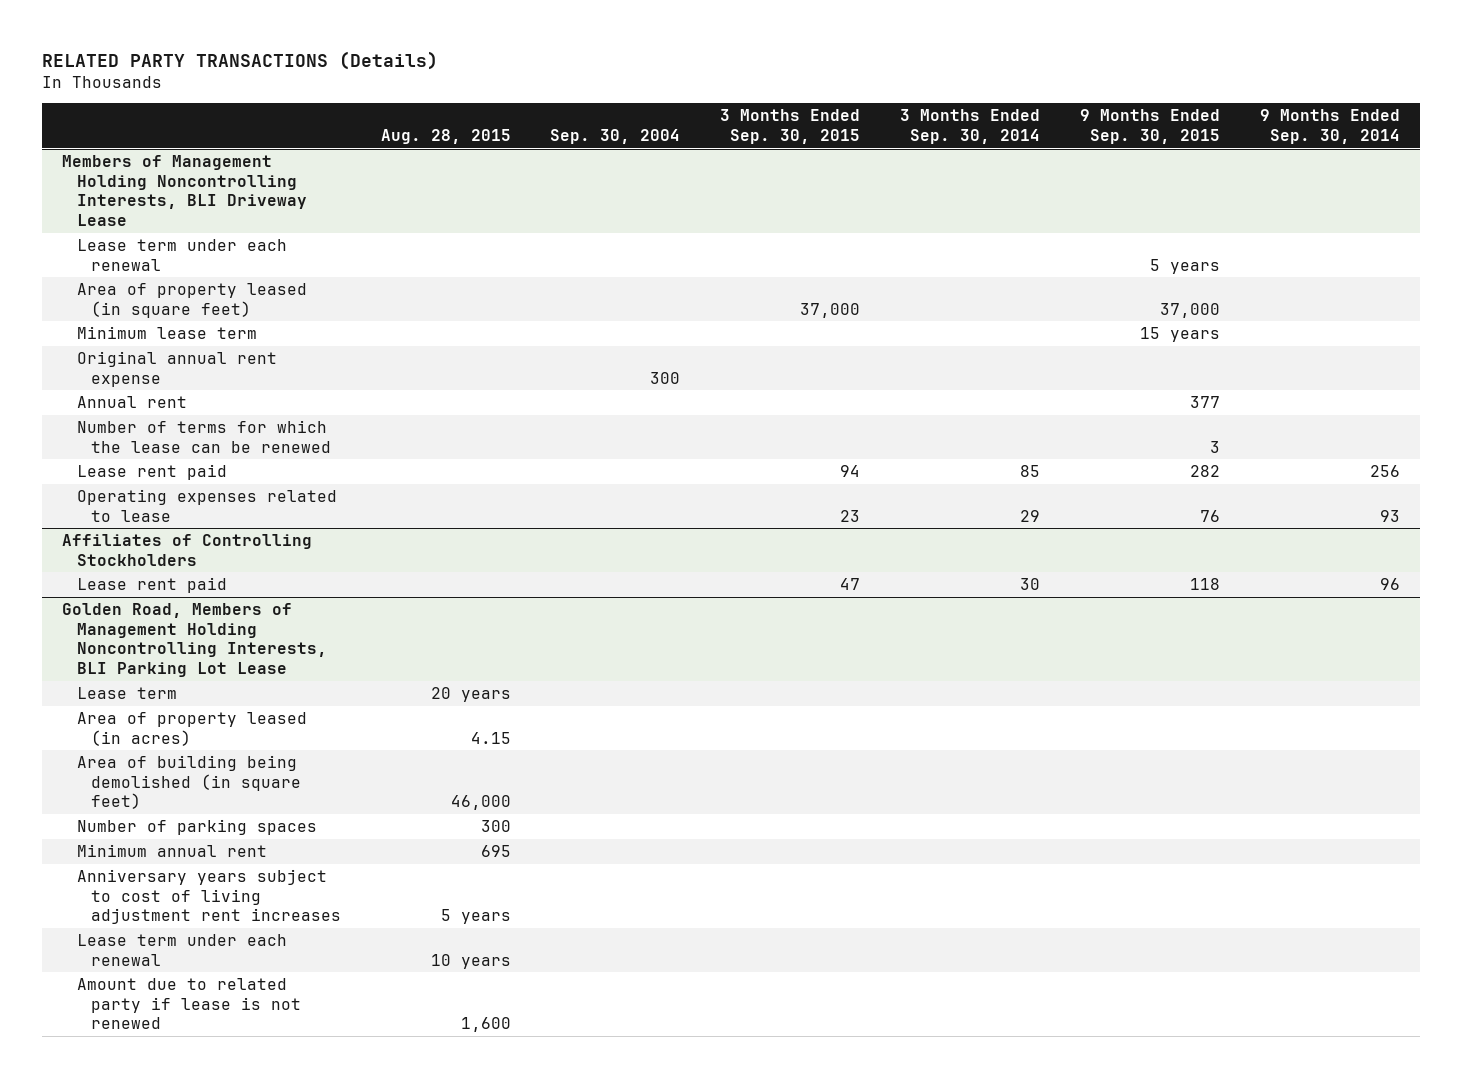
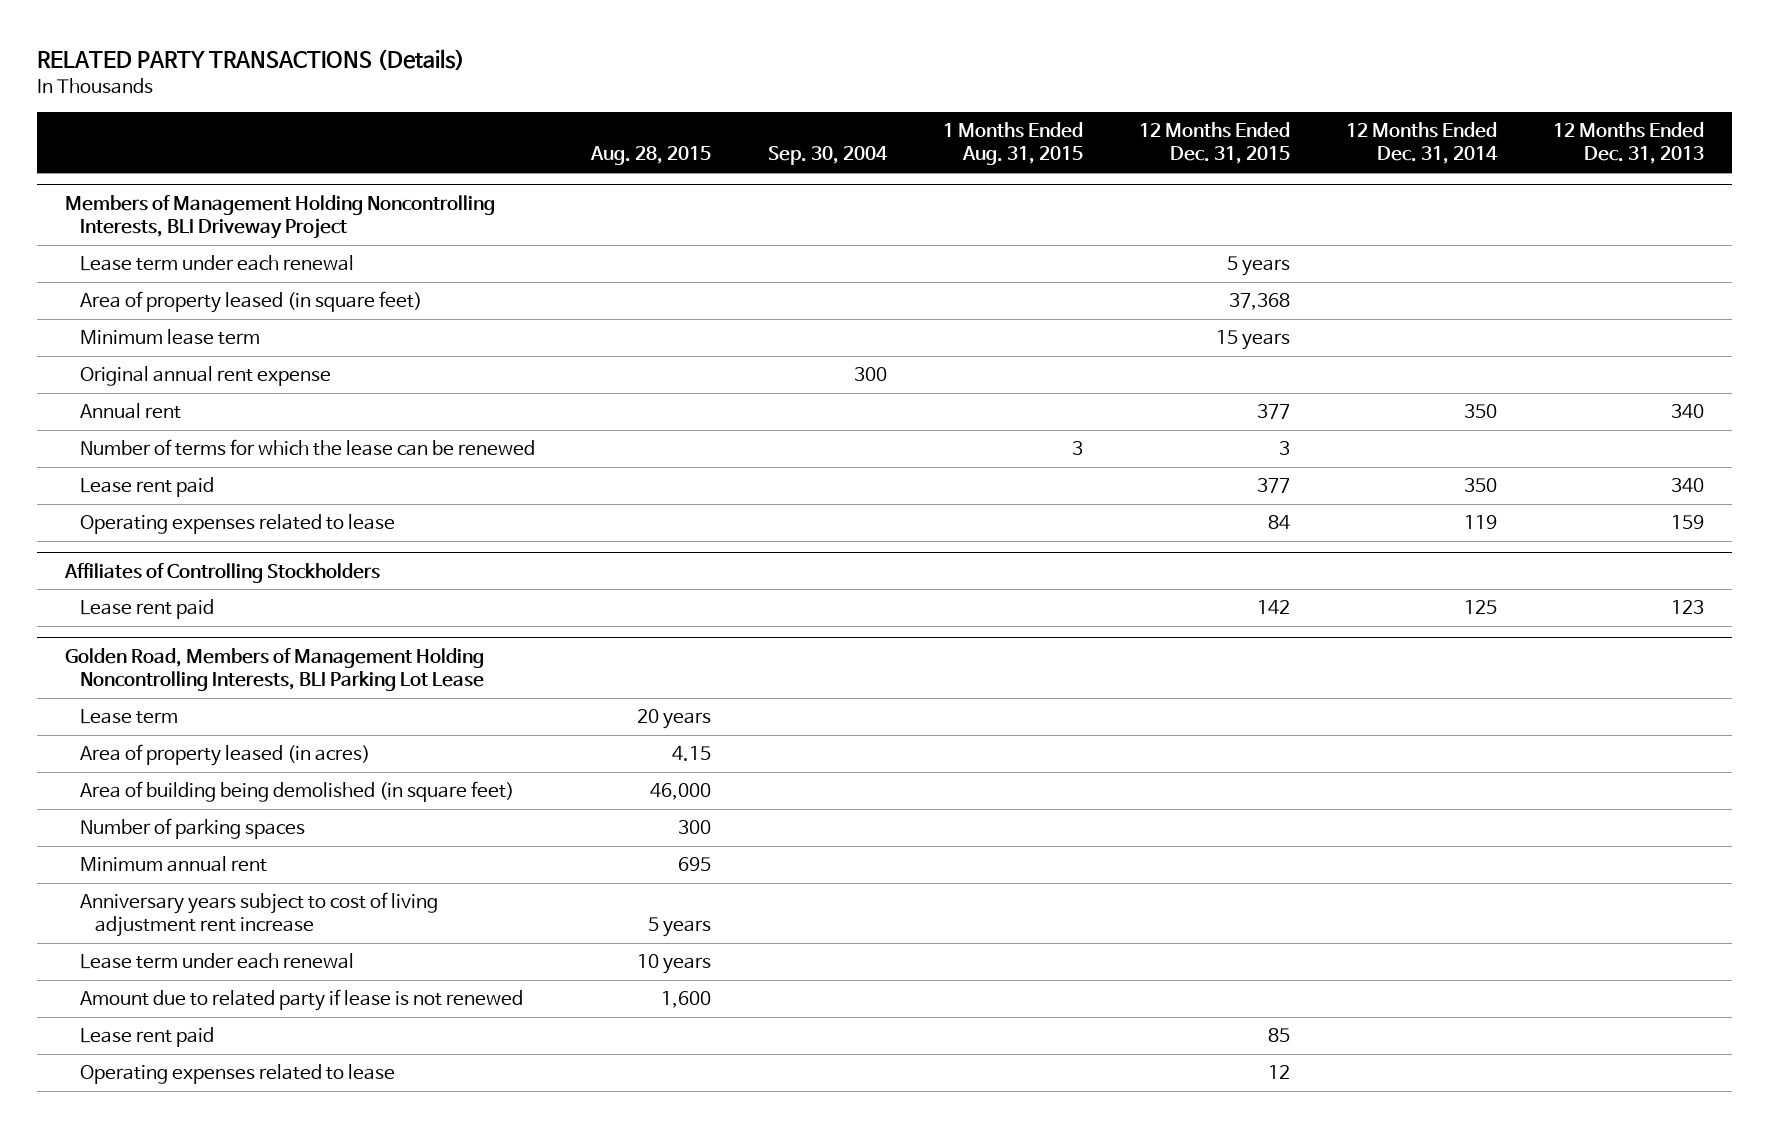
- | Aug. 28, 2015 | Sep. 30, 2004 | 3 Months Ended Sep. 30, 2015 | 3 Months Ended Sep. 30, 2014 | 9 Months Ended Sep. 30, 2015 | 9 Months Ended Sep. 30, 2014
+ | Aug. 28, 2015 | Sep. 30, 2004 | 1 Months Ended Aug. 31, 2015 | 12 Months Ended Dec. 31, 2015 | 12 Months Ended Dec. 31, 2014 | 12 Months Ended Dec. 31, 2013
- Members of Management Holding Noncontrolling Interests, BLI Driveway Lease
+ Members of Management Holding Noncontrolling Interests, BLI Driveway Project
@ Golden Road, Members of Management Holding Noncontrolling Interests, BLI Parking Lot Lease
- Anniversary years subject to cost of living adjustment rent increases | 5 years | | | | |
+ Anniversary years subject to cost of living adjustment rent increase | 5 years | | | | |
+ Lease rent paid | | | | 85 | |
+ Operating expenses related to lease | | | | 12 | |

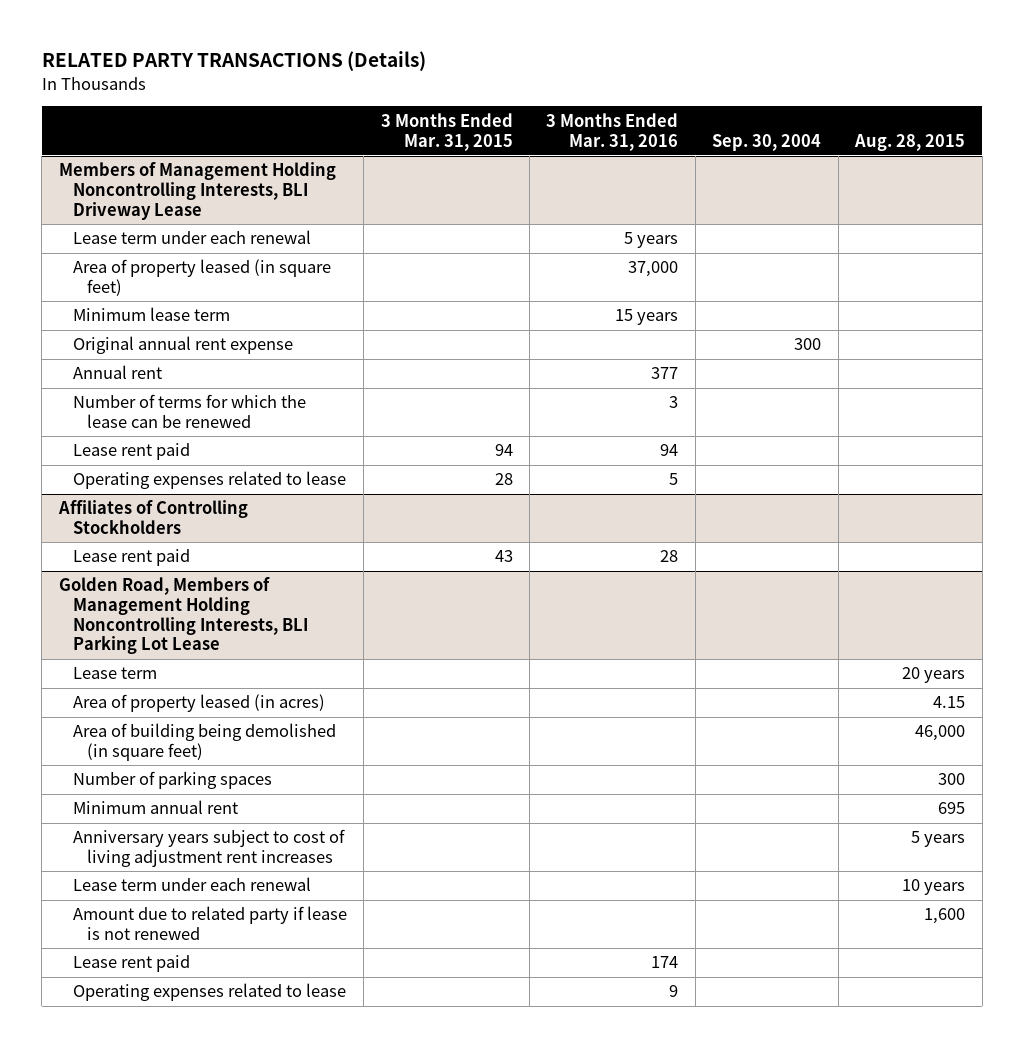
- | Aug. 28, 2015 | Sep. 30, 2004 | 1 Months Ended Aug. 31, 2015 | 12 Months Ended Dec. 31, 2015 | 12 Months Ended Dec. 31, 2014 | 12 Months Ended Dec. 31, 2013
+ | 3 Months Ended Mar. 31, 2015 | 3 Months Ended Mar. 31, 2016 | Sep. 30, 2004 | Aug. 28, 2015
- Members of Management Holding Noncontrolling Interests, BLI Driveway Project
+ Members of Management Holding Noncontrolling Interests, BLI Driveway Lease
@ Golden Road, Members of Management Holding Noncontrolling Interests, BLI Parking Lot Lease
- Anniversary years subject to cost of living adjustment rent increase | 5 years | | | | |
+ Anniversary years subject to cost of living adjustment rent increases | | | | 5 years

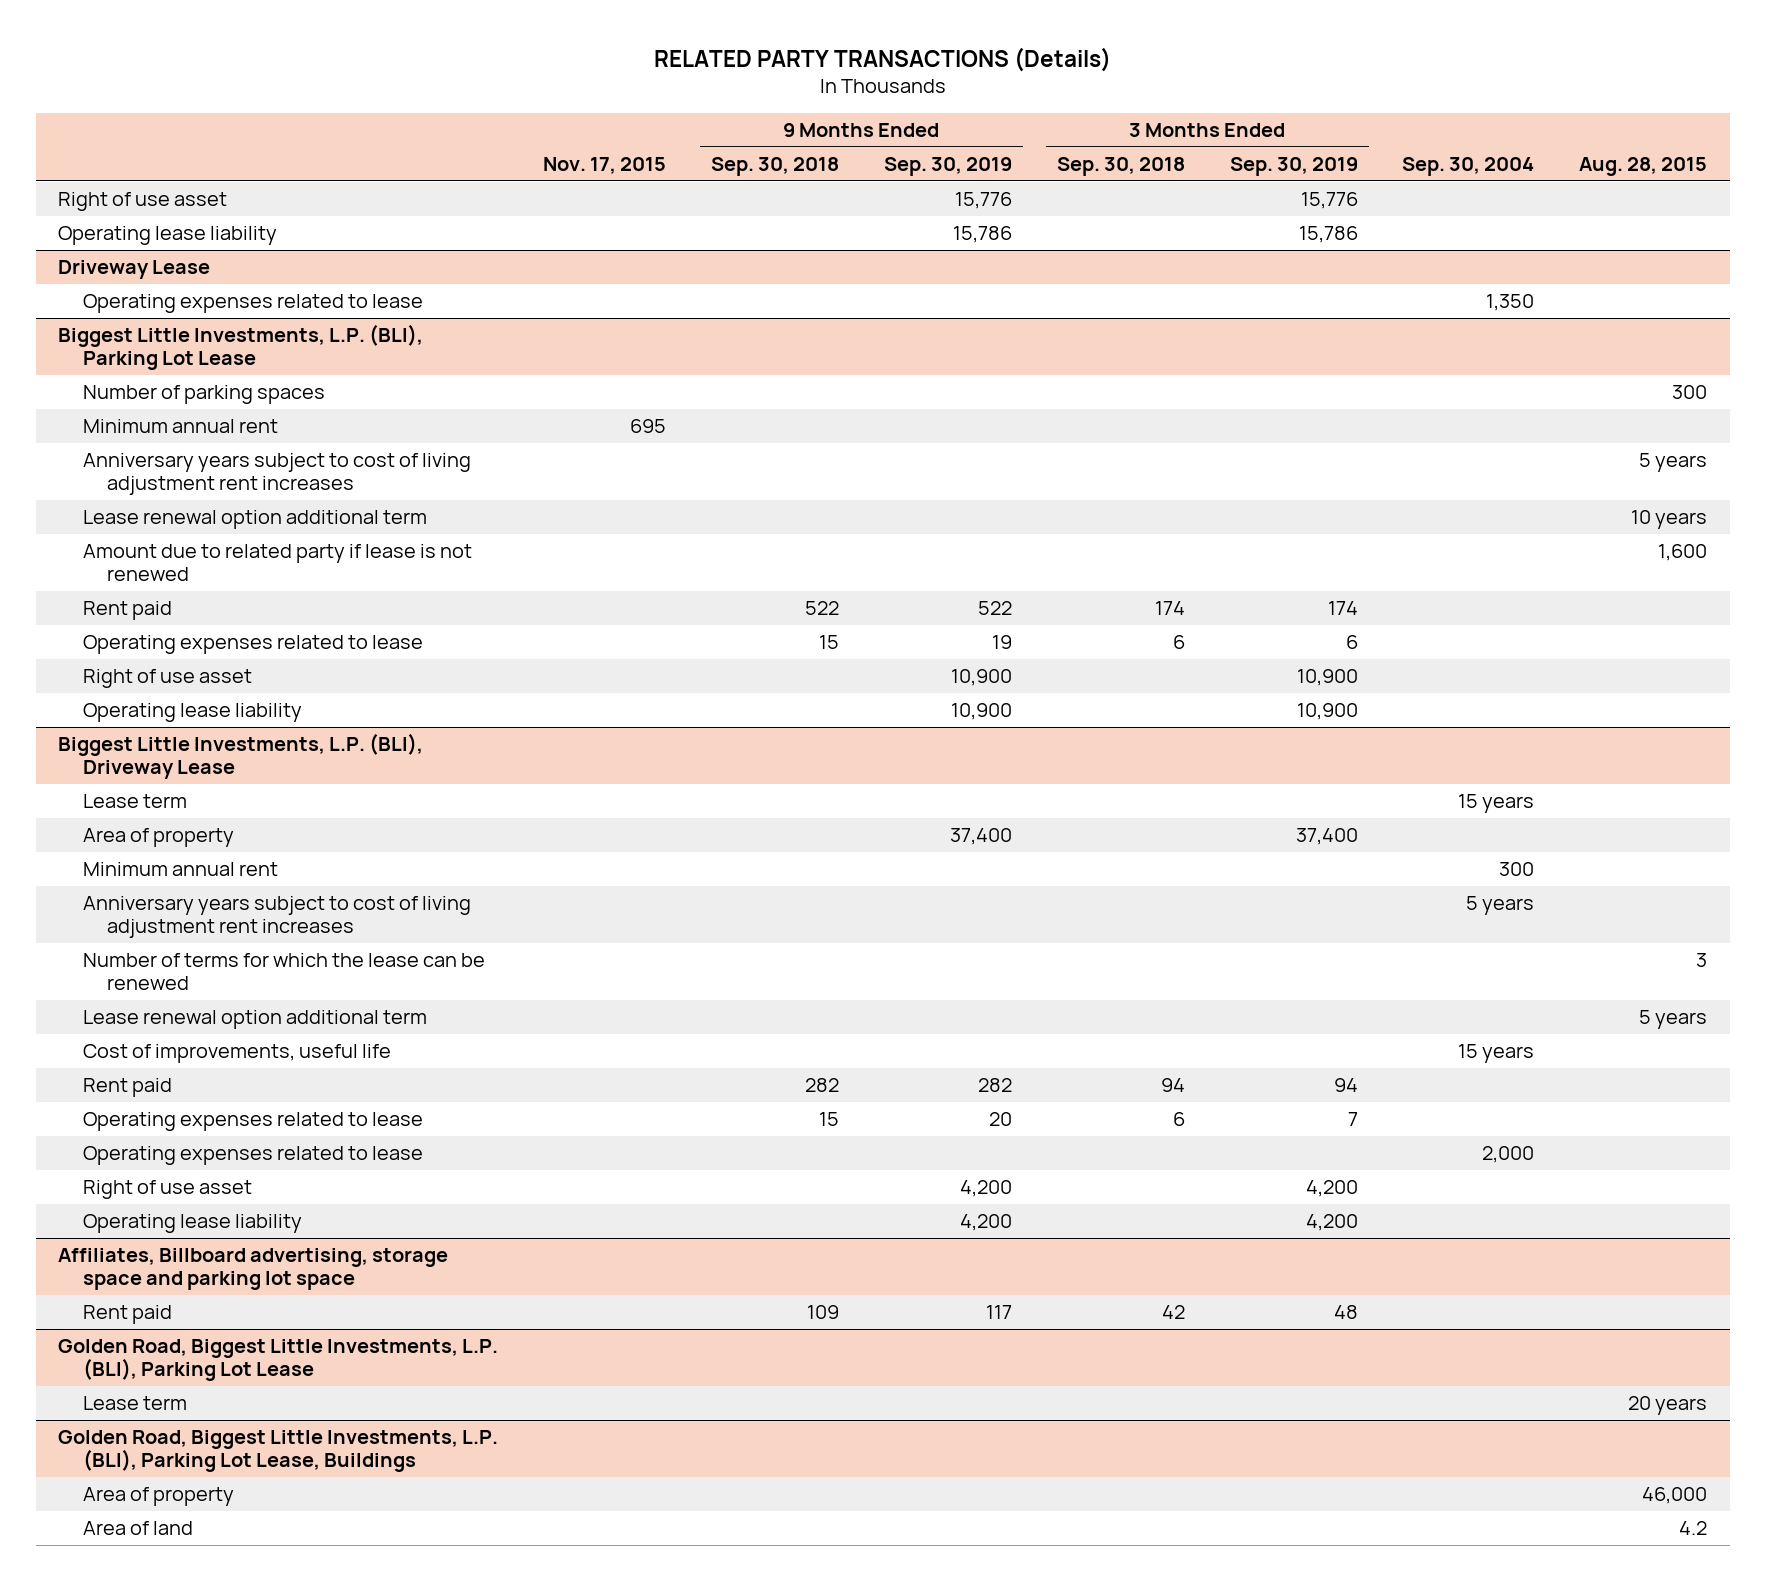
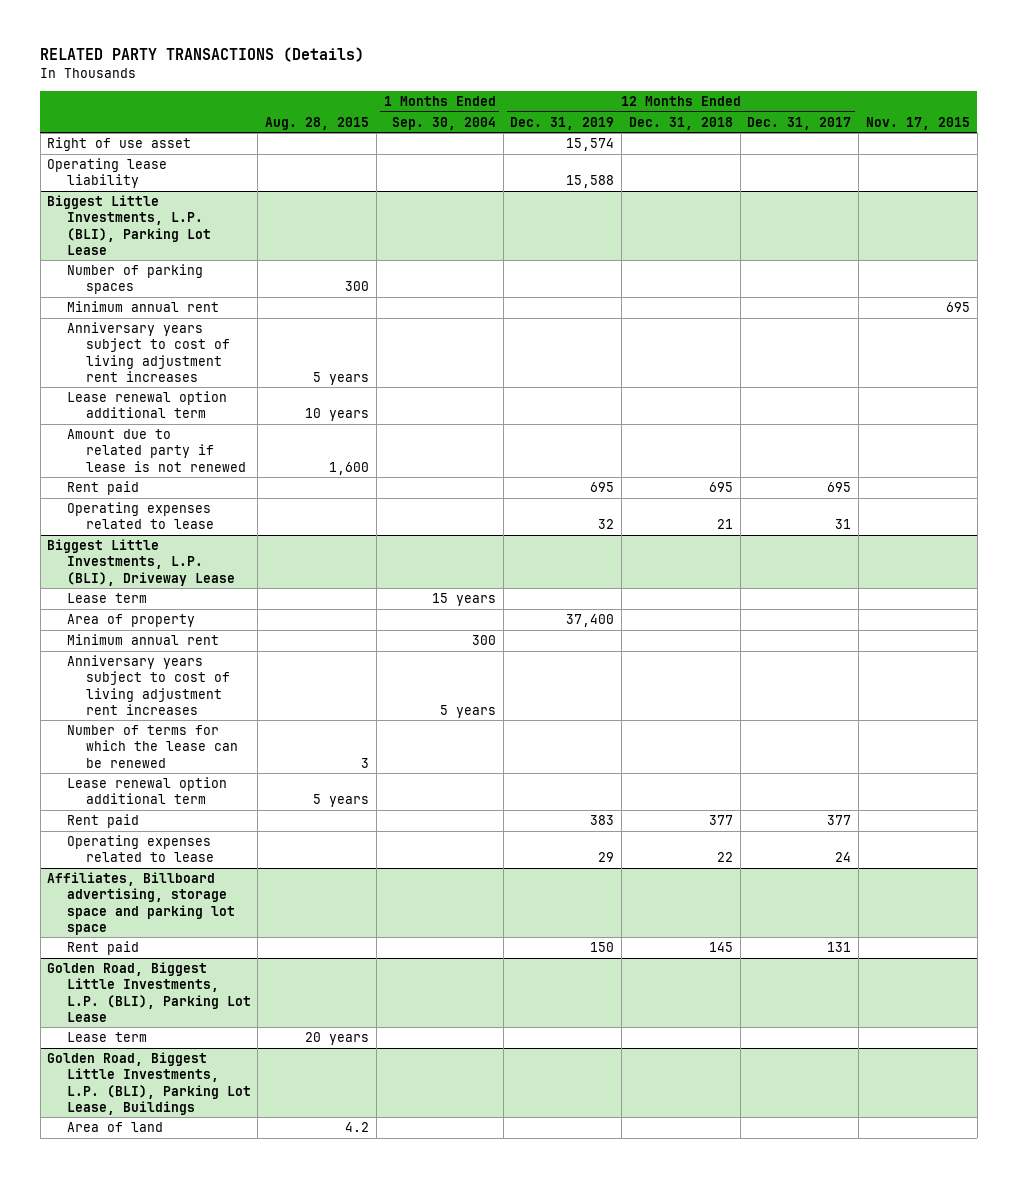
- | Nov. 17, 2015 | 9 Months Ended Sep. 30, 2018 | 9 Months Ended Sep. 30, 2019 | 3 Months Ended Sep. 30, 2018 | 3 Months Ended Sep. 30, 2019 | Sep. 30, 2004 | Aug. 28, 2015
+ | Aug. 28, 2015 | 1 Months Ended Sep. 30, 2004 | 12 Months Ended Dec. 31, 2019 | 12 Months Ended Dec. 31, 2018 | 12 Months Ended Dec. 31, 2017 | Nov. 17, 2015
- Driveway Lease
- Operating expenses related to lease | | | | | | 1,350 |
@ Biggest Little Investments, L.P. (BLI), Parking Lot Lease
- Right of use asset | | | 10,900 | | 10,900 | |
- Operating lease liability | | | 10,900 | | 10,900 | |
@ Biggest Little Investments, L.P. (BLI), Driveway Lease
- Cost of improvements, useful life | | | | | | 15 years |
- Operating expenses related to lease | | | | | | 2,000 |
- Right of use asset | | | 4,200 | | 4,200 | |
- Operating lease liability | | | 4,200 | | 4,200 | |
@ Golden Road, Biggest Little Investments, L.P. (BLI), Parking Lot Lease, Buildings
- Area of property | | | | | | | 46,000

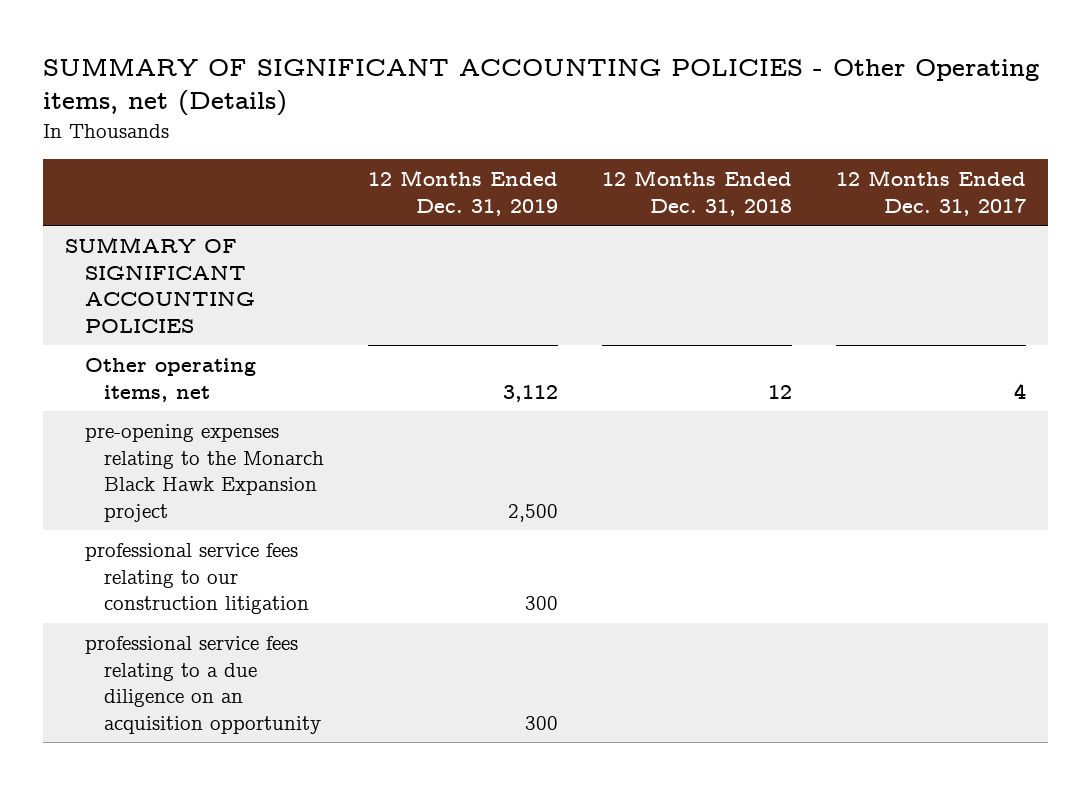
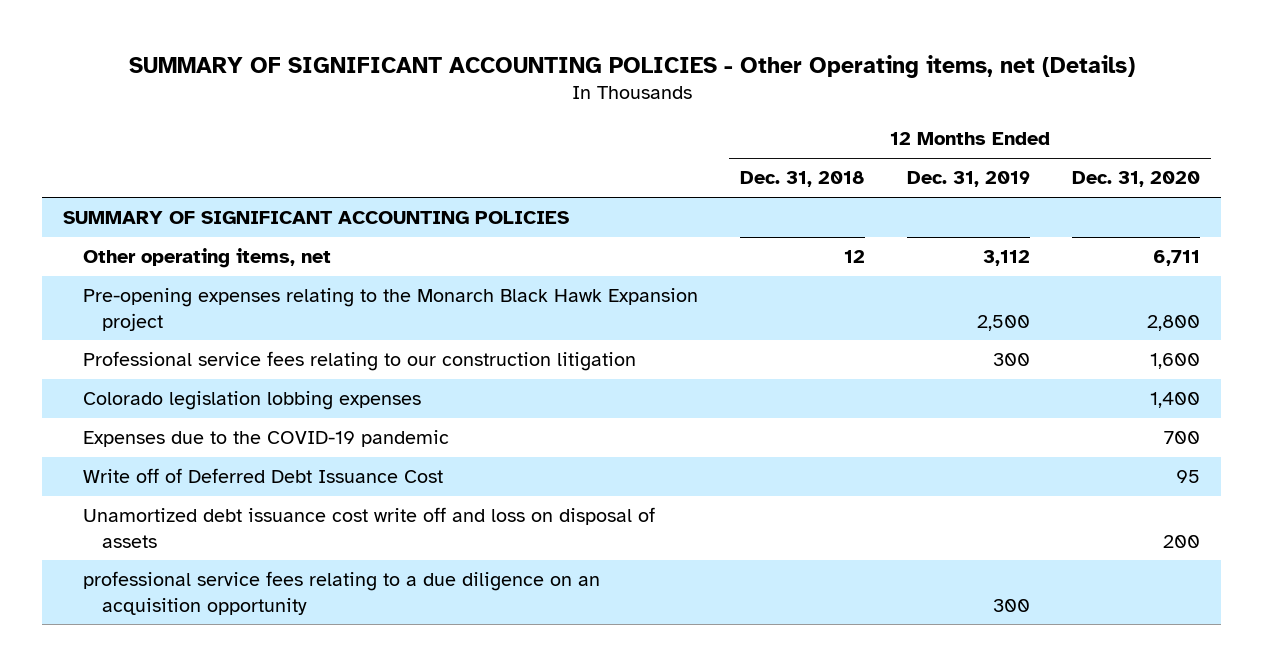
- | 12 Months Ended Dec. 31, 2019 | 12 Months Ended Dec. 31, 2018 | 12 Months Ended Dec. 31, 2017
+ | 12 Months Ended Dec. 31, 2018 | 12 Months Ended Dec. 31, 2019 | 12 Months Ended Dec. 31, 2020
- pre-opening expenses relating to the Monarch Black Hawk Expansion project | 2,500 | |
- professional service fees relating to our construction litigation | 300 | |
+ Pre-opening expenses relating to the Monarch Black Hawk Expansion project | | 2,500 | 2,800
+ Professional service fees relating to our construction litigation | | 300 | 1,600
+ Colorado legislation lobbing expenses | | | 1,400
+ Expenses due to the COVID-19 pandemic | | | 700
+ Write off of Deferred Debt Issuance Cost | | | 95
+ Unamortized debt issuance cost write off and loss on disposal of assets | | | 200

